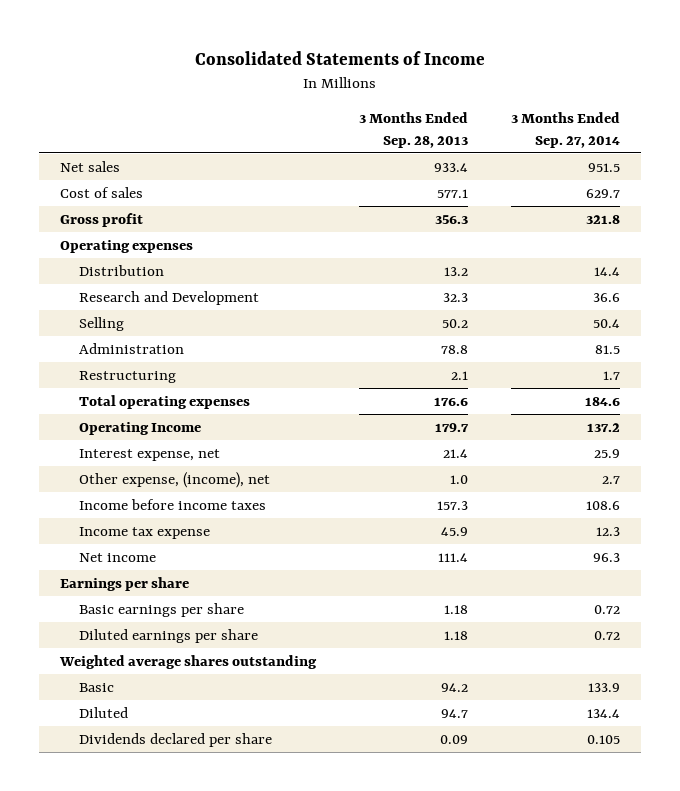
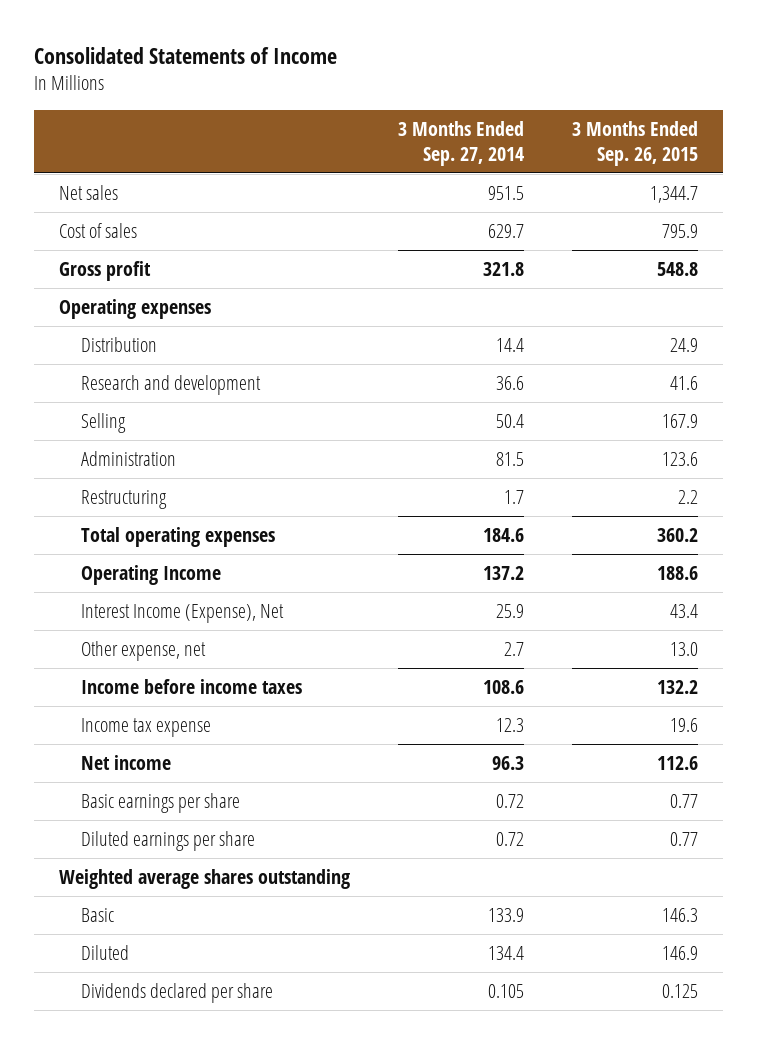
- | 3 Months Ended Sep. 28, 2013 | 3 Months Ended Sep. 27, 2014
+ | 3 Months Ended Sep. 27, 2014 | 3 Months Ended Sep. 26, 2015
- Research and Development | 32.3 | 36.6
+ Research and development | 36.6 | 41.6
- Interest expense, net | 21.4 | 25.9
- Other expense, (income), net | 1.0 | 2.7
+ Interest Income (Expense), Net | 25.9 | 43.4
+ Other expense, net | 2.7 | 13.0
- Earnings per share

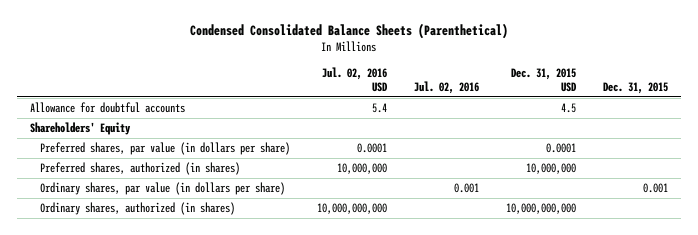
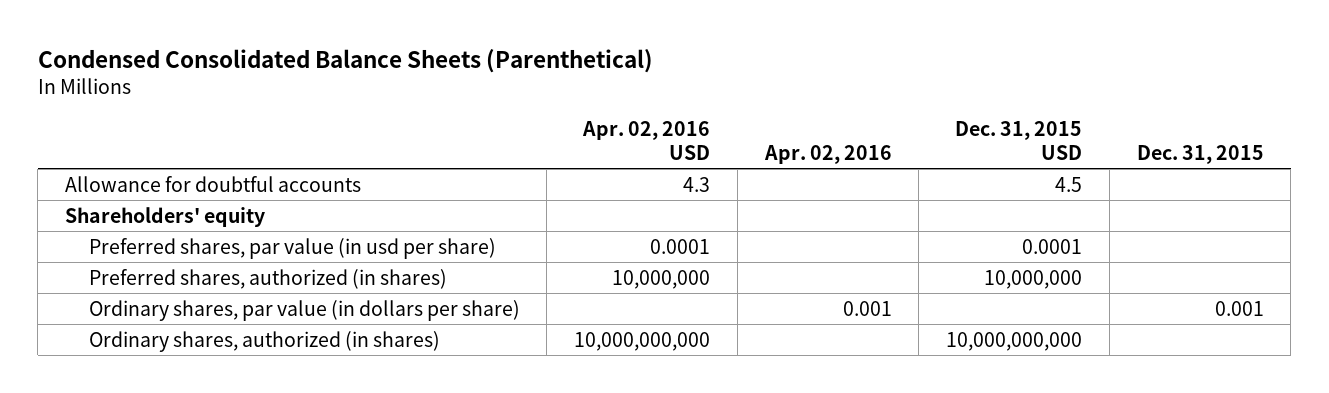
- | Jul. 02, 2016 USD | Jul. 02, 2016 | Dec. 31, 2015 USD | Dec. 31, 2015
+ | Apr. 02, 2016 USD | Apr. 02, 2016 | Dec. 31, 2015 USD | Dec. 31, 2015
- Shareholders' Equity
- Preferred shares, par value (in dollars per share) | 0.0001 | | 0.0001 |
+ Shareholders' equity
+ Preferred shares, par value (in usd per share) | 0.0001 | | 0.0001 |

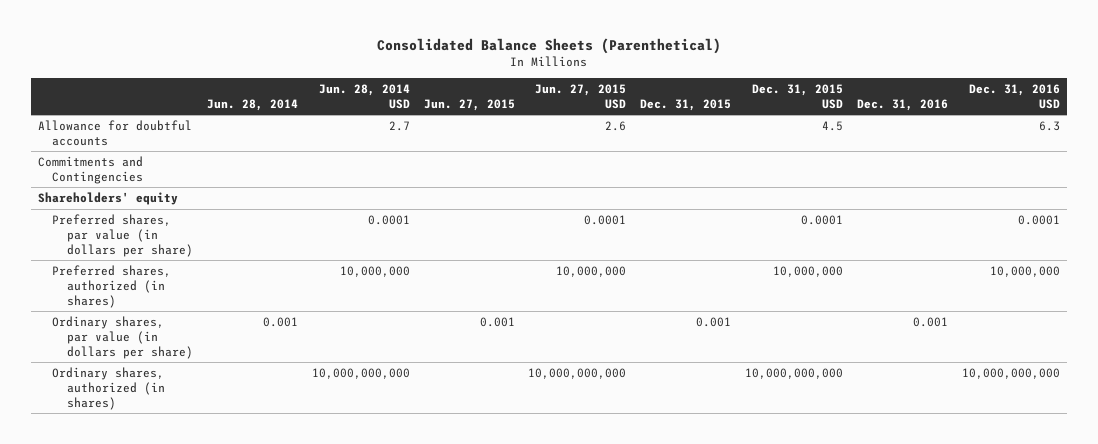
- Condensed Consolidated Balance Sheets (Parenthetical)
+ Consolidated Balance Sheets (Parenthetical)
- | Apr. 02, 2016 USD | Apr. 02, 2016 | Dec. 31, 2015 USD | Dec. 31, 2015
+ | Jun. 28, 2014 | Jun. 28, 2014 USD | Jun. 27, 2015 | Jun. 27, 2015 USD | Dec. 31, 2015 | Dec. 31, 2015 USD | Dec. 31, 2016 | Dec. 31, 2016 USD
+ Commitments and Contingencies
- Preferred shares, par value (in usd per share) | 0.0001 | | 0.0001 |
+ Preferred shares, par value (in dollars per share) | | 0.0001 | | 0.0001 | | 0.0001 | | 0.0001

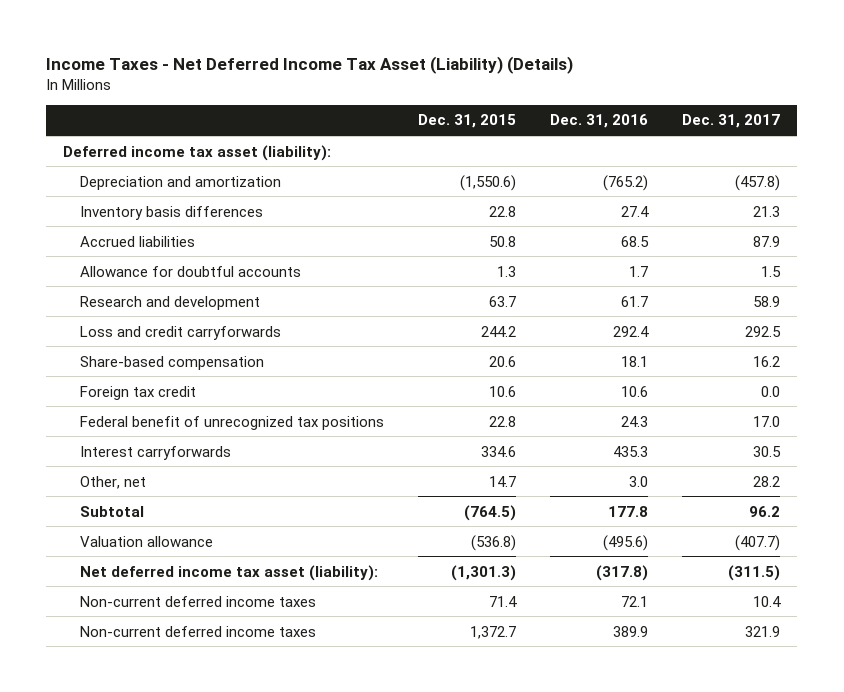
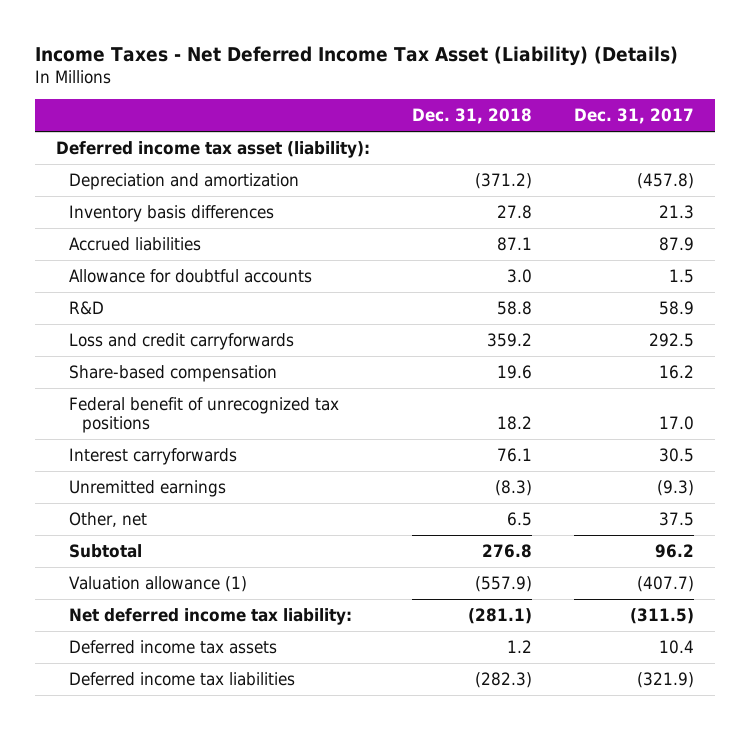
- | Dec. 31, 2015 | Dec. 31, 2016 | Dec. 31, 2017
+ | Dec. 31, 2018 | Dec. 31, 2017
- Research and development | 63.7 | 61.7 | 58.9
+ R&D | 58.8 | 58.9
- Foreign tax credit | 10.6 | 10.6 | 0.0
- Other, net | 14.7 | 3.0 | 28.2
+ Unremitted earnings | (8.3) | (9.3)
+ Other, net | 6.5 | 37.5
- Valuation allowance | (536.8) | (495.6) | (407.7)
- Net deferred income tax asset (liability): | (1,301.3) | (317.8) | (311.5)
- Non-current deferred income taxes | 71.4 | 72.1 | 10.4
- Non-current deferred income taxes | 1,372.7 | 389.9 | 321.9
+ Valuation allowance (1) | (557.9) | (407.7)
+ Net deferred income tax liability: | (281.1) | (311.5)
+ Deferred income tax assets | 1.2 | 10.4
+ Deferred income tax liabilities | (282.3) | (321.9)

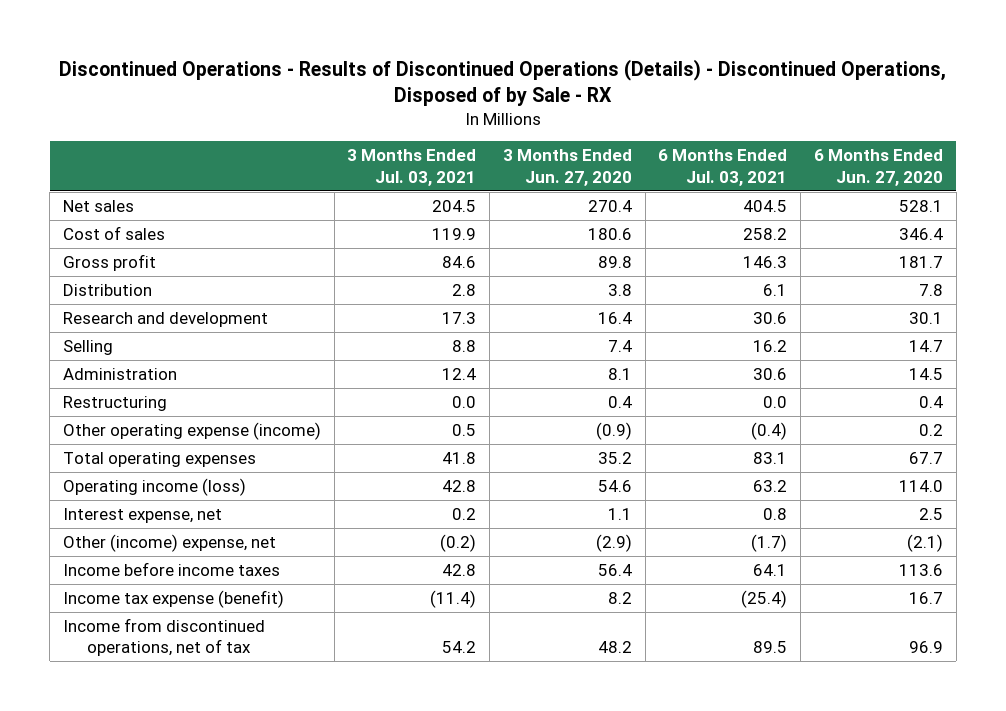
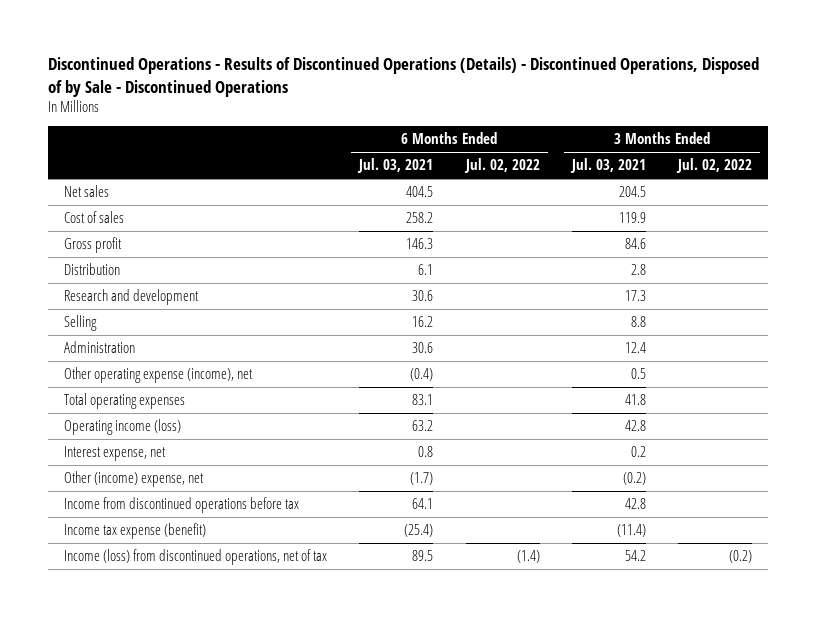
- Discontinued Operations - Results of Discontinued Operations (Details) - Discontinued Operations, Disposed of by Sale - RX
+ Discontinued Operations - Results of Discontinued Operations (Details) - Discontinued Operations, Disposed of by Sale - Discontinued Operations
- | 3 Months Ended Jul. 03, 2021 | 3 Months Ended Jun. 27, 2020 | 6 Months Ended Jul. 03, 2021 | 6 Months Ended Jun. 27, 2020
+ | 6 Months Ended Jul. 03, 2021 | 6 Months Ended Jul. 02, 2022 | 3 Months Ended Jul. 03, 2021 | 3 Months Ended Jul. 02, 2022
- Restructuring | 0.0 | 0.4 | 0.0 | 0.4
- Other operating expense (income) | 0.5 | (0.9) | (0.4) | 0.2
+ Other operating expense (income), net | (0.4) | | 0.5 |
- Income before income taxes | 42.8 | 56.4 | 64.1 | 113.6
+ Income from discontinued operations before tax | 64.1 | | 42.8 |
- Income from discontinued operations, net of tax | 54.2 | 48.2 | 89.5 | 96.9
+ Income (loss) from discontinued operations, net of tax | 89.5 | (1.4) | 54.2 | (0.2)

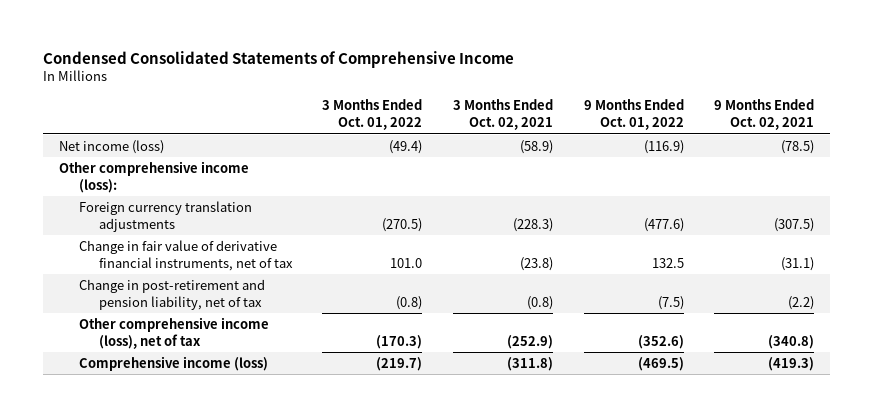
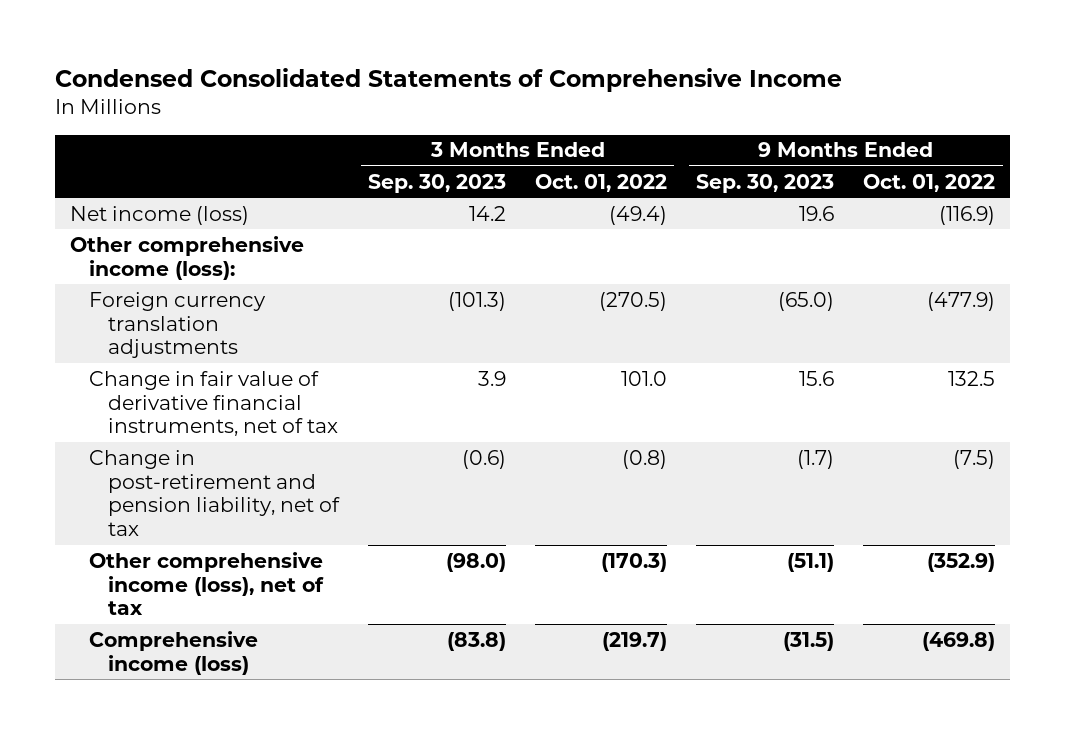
- | 3 Months Ended Oct. 01, 2022 | 3 Months Ended Oct. 02, 2021 | 9 Months Ended Oct. 01, 2022 | 9 Months Ended Oct. 02, 2021
+ | 3 Months Ended Sep. 30, 2023 | 3 Months Ended Oct. 01, 2022 | 9 Months Ended Sep. 30, 2023 | 9 Months Ended Oct. 01, 2022
- Foreign currency translation adjustments | (270.5) | (228.3) | (477.6) | (307.5)
+ Foreign currency translation adjustments | (101.3) | (270.5) | (65.0) | (477.9)
- Other comprehensive income (loss), net of tax | (170.3) | (252.9) | (352.6) | (340.8)
- Comprehensive income (loss) | (219.7) | (311.8) | (469.5) | (419.3)
+ Other comprehensive income (loss), net of tax | (98.0) | (170.3) | (51.1) | (352.9)
+ Comprehensive income (loss) | (83.8) | (219.7) | (31.5) | (469.8)

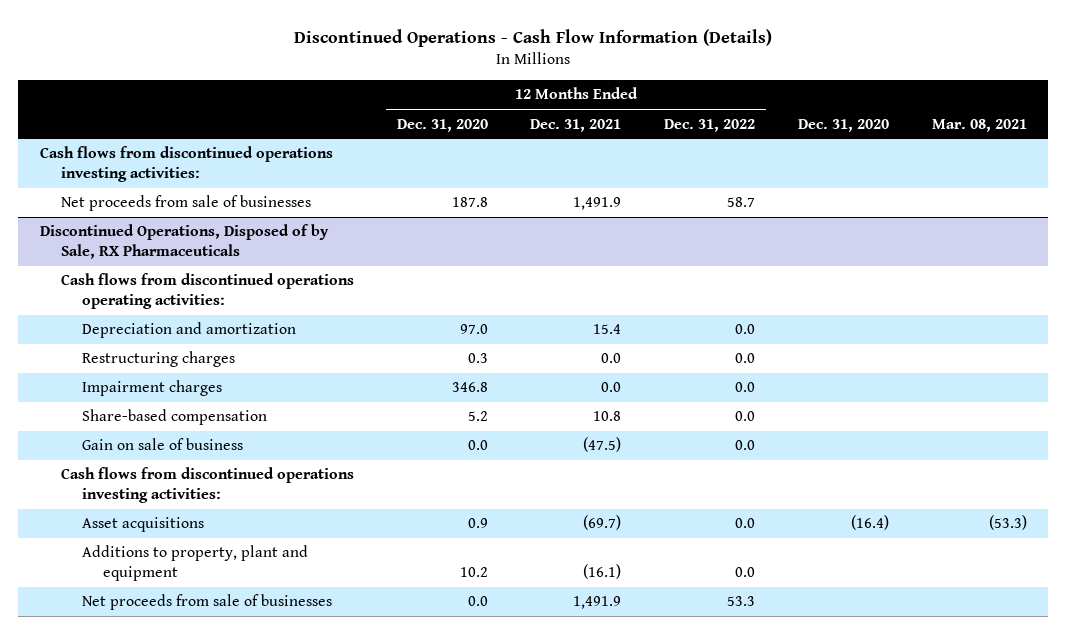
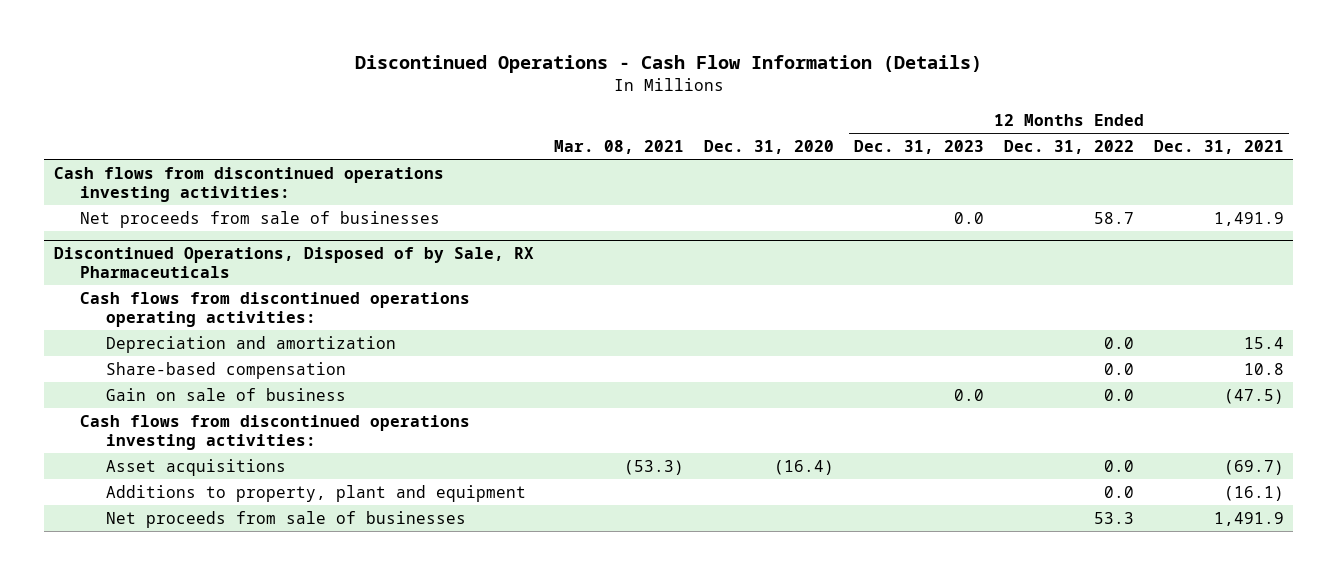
- | 12 Months Ended Dec. 31, 2020 | 12 Months Ended Dec. 31, 2021 | 12 Months Ended Dec. 31, 2022 | Dec. 31, 2020 | Mar. 08, 2021
+ | Mar. 08, 2021 | Dec. 31, 2020 | 12 Months Ended Dec. 31, 2023 | 12 Months Ended Dec. 31, 2022 | 12 Months Ended Dec. 31, 2021
@ Discontinued Operations, Disposed of by Sale, RX Pharmaceuticals
- Restructuring charges | 0.3 | 0.0 | 0.0 | |
- Impairment charges | 346.8 | 0.0 | 0.0 | |

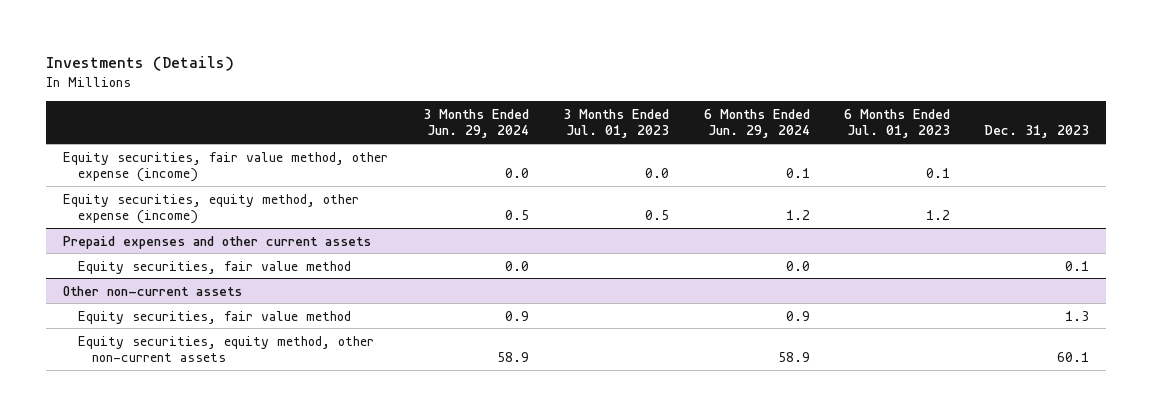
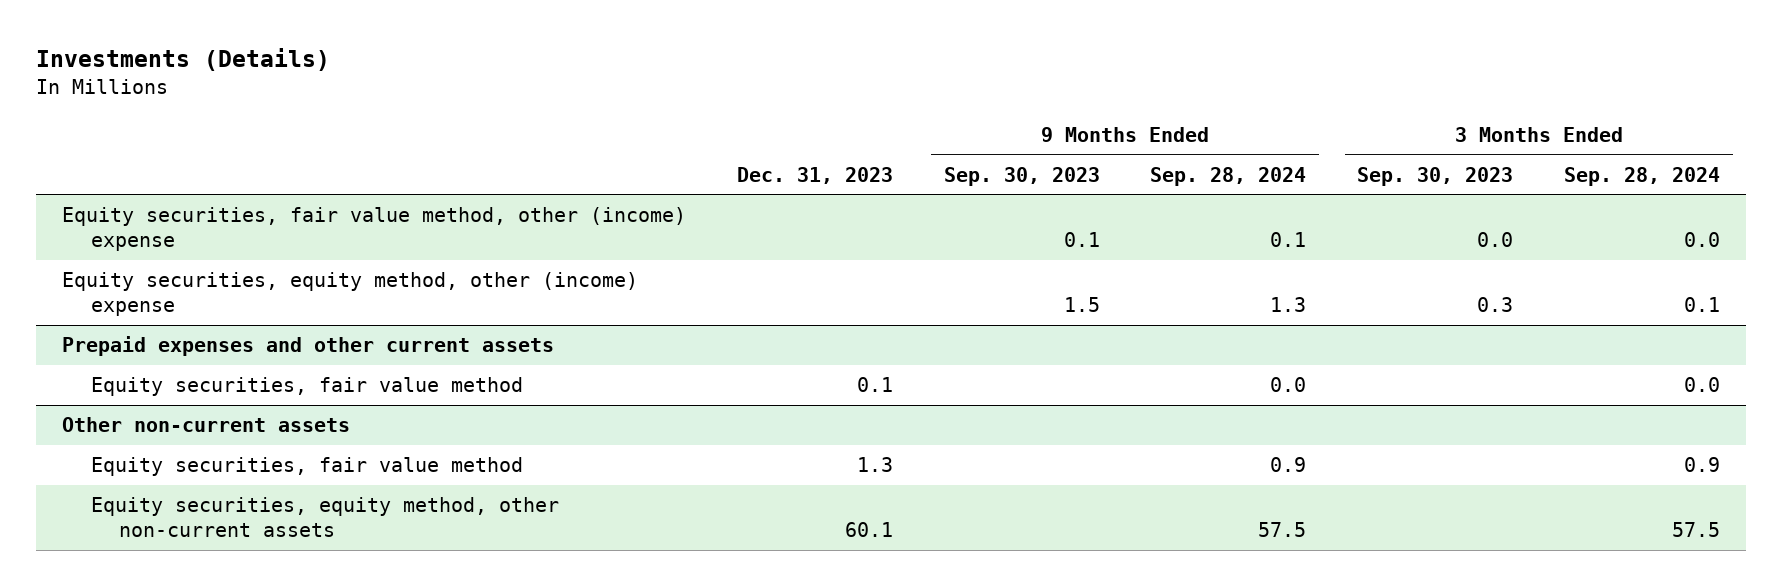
- | 3 Months Ended Jun. 29, 2024 | 3 Months Ended Jul. 01, 2023 | 6 Months Ended Jun. 29, 2024 | 6 Months Ended Jul. 01, 2023 | Dec. 31, 2023
+ | Dec. 31, 2023 | 9 Months Ended Sep. 30, 2023 | 9 Months Ended Sep. 28, 2024 | 3 Months Ended Sep. 30, 2023 | 3 Months Ended Sep. 28, 2024
- Equity securities, fair value method, other expense (income) | 0.0 | 0.0 | 0.1 | 0.1 |
- Equity securities, equity method, other expense (income) | 0.5 | 0.5 | 1.2 | 1.2 |
+ Equity securities, fair value method, other (income) expense | | 0.1 | 0.1 | 0.0 | 0.0
+ Equity securities, equity method, other (income) expense | | 1.5 | 1.3 | 0.3 | 0.1

